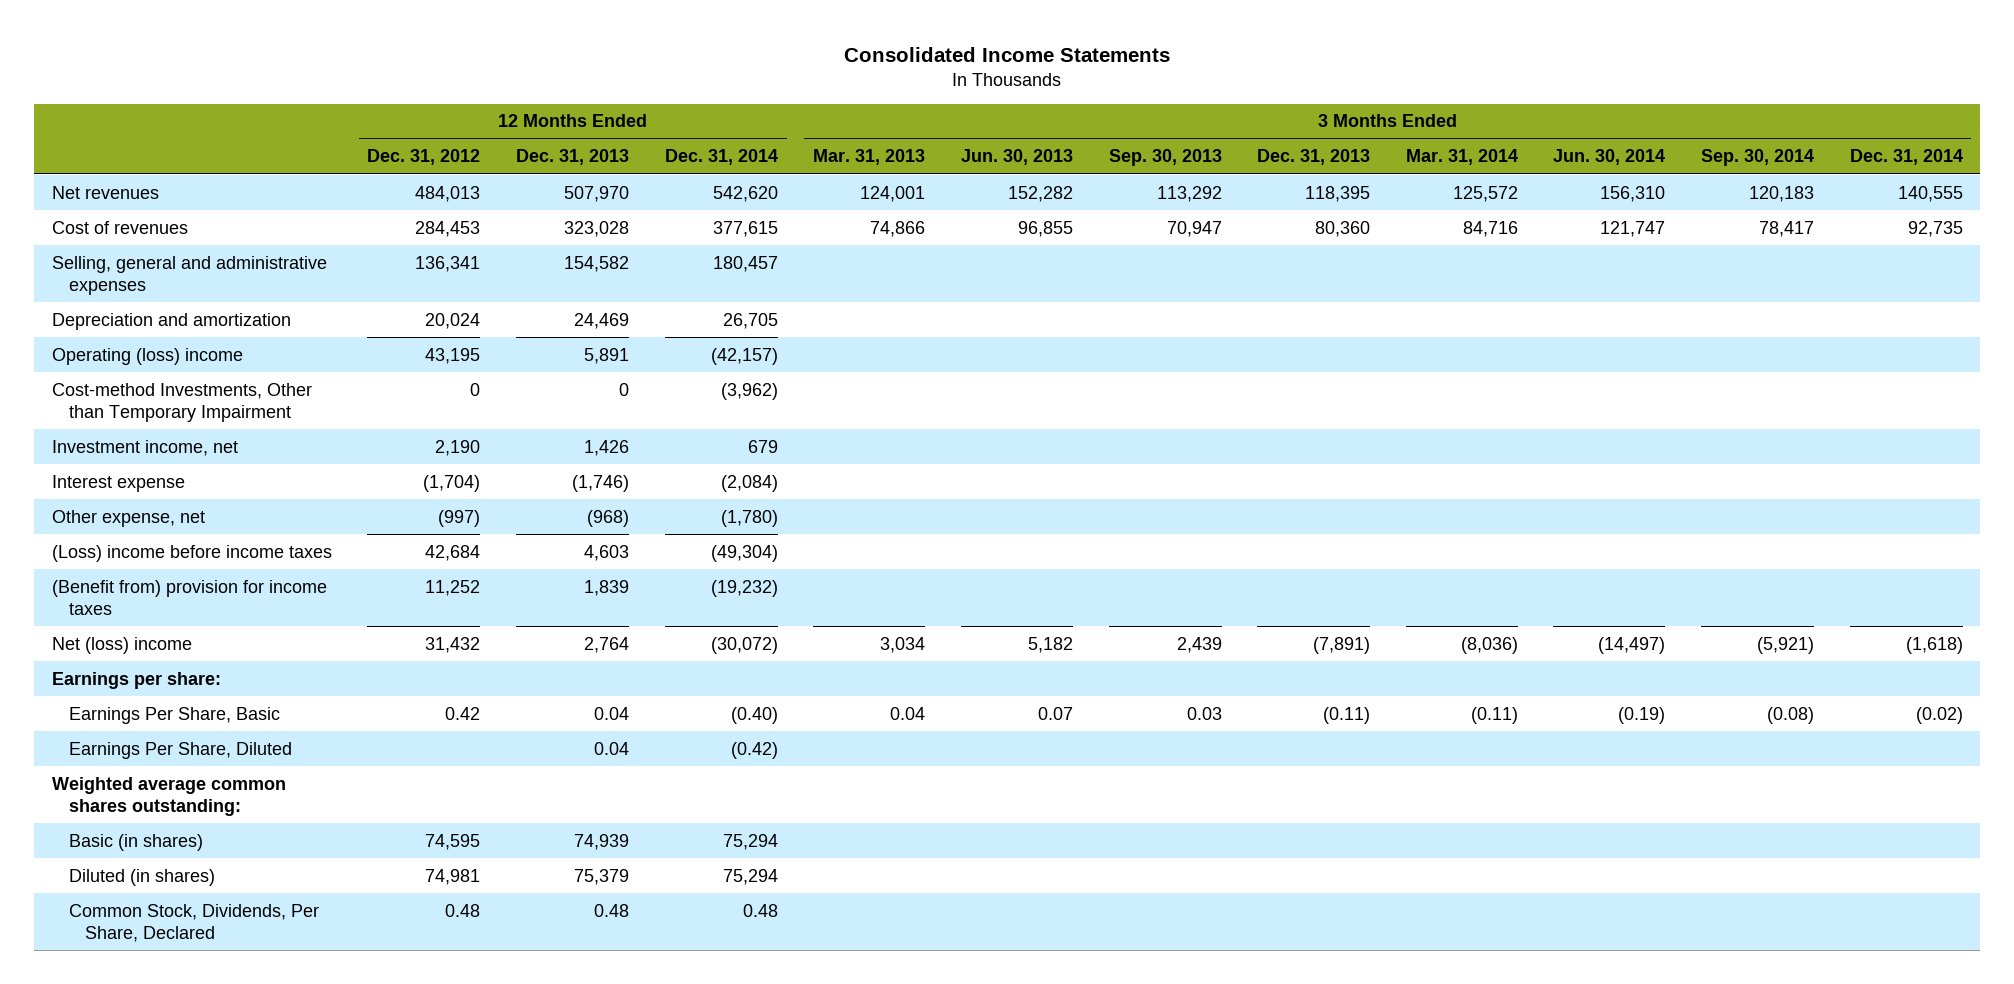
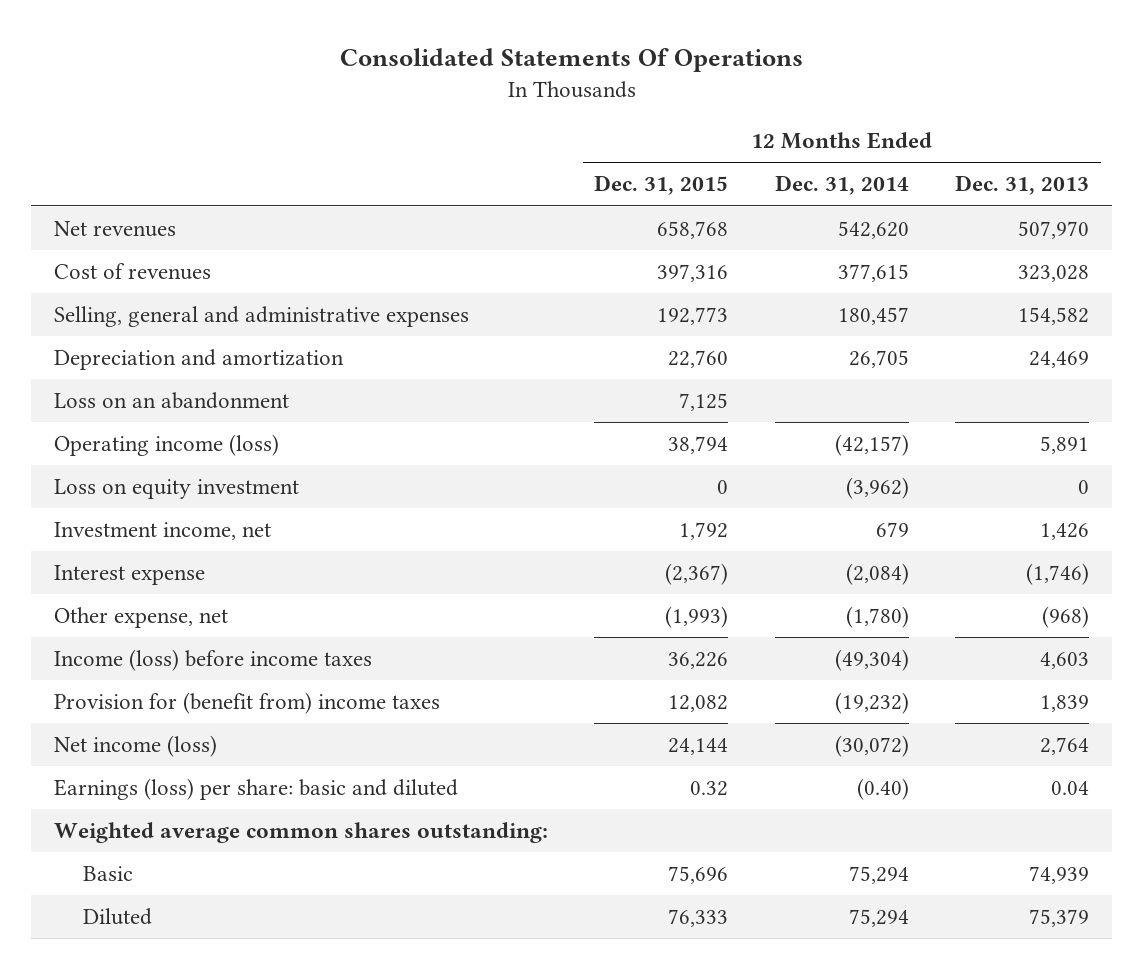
- Consolidated Income Statements
+ Consolidated Statements Of Operations
- | 12 Months Ended Dec. 31, 2012 | 12 Months Ended Dec. 31, 2013 | 12 Months Ended Dec. 31, 2014 | 3 Months Ended Mar. 31, 2013 | 3 Months Ended Jun. 30, 2013 | 3 Months Ended Sep. 30, 2013 | 3 Months Ended Dec. 31, 2013 | 3 Months Ended Mar. 31, 2014 | 3 Months Ended Jun. 30, 2014 | 3 Months Ended Sep. 30, 2014 | 3 Months Ended Dec. 31, 2014
+ | 12 Months Ended Dec. 31, 2015 | 12 Months Ended Dec. 31, 2014 | 12 Months Ended Dec. 31, 2013
- Operating (loss) income | 43,195 | 5,891 | (42,157) | | | | | | | |
- Cost-method Investments, Other than Temporary Impairment | 0 | 0 | (3,962) | | | | | | | |
+ Loss on an abandonment | 7,125 | |
+ Operating income (loss) | 38,794 | (42,157) | 5,891
+ Loss on equity investment | 0 | (3,962) | 0
- (Loss) income before income taxes | 42,684 | 4,603 | (49,304) | | | | | | | |
- (Benefit from) provision for income taxes | 11,252 | 1,839 | (19,232) | | | | | | | |
- Net (loss) income | 31,432 | 2,764 | (30,072) | 3,034 | 5,182 | 2,439 | (7,891) | (8,036) | (14,497) | (5,921) | (1,618)
- Earnings per share:
- Earnings Per Share, Basic | 0.42 | 0.04 | (0.40) | 0.04 | 0.07 | 0.03 | (0.11) | (0.11) | (0.19) | (0.08) | (0.02)
- Earnings Per Share, Diluted | | 0.04 | (0.42) | | | | | | | |
+ Income (loss) before income taxes | 36,226 | (49,304) | 4,603
+ Provision for (benefit from) income taxes | 12,082 | (19,232) | 1,839
+ Net income (loss) | 24,144 | (30,072) | 2,764
+ Earnings (loss) per share: basic and diluted | 0.32 | (0.40) | 0.04
- Basic (in shares) | 74,595 | 74,939 | 75,294 | | | | | | | |
- Diluted (in shares) | 74,981 | 75,379 | 75,294 | | | | | | | |
- Common Stock, Dividends, Per Share, Declared | 0.48 | 0.48 | 0.48 | | | | | | | |
+ Basic | 75,696 | 75,294 | 74,939
+ Diluted | 76,333 | 75,294 | 75,379

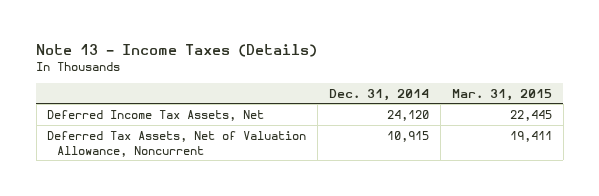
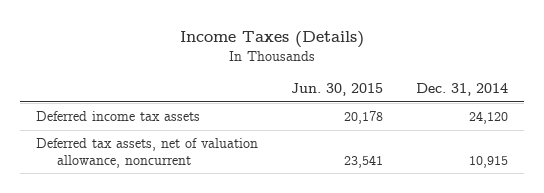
- Note 13 - Income Taxes (Details)
+ Income Taxes (Details)
- | Dec. 31, 2014 | Mar. 31, 2015
+ | Jun. 30, 2015 | Dec. 31, 2014
- Deferred Income Tax Assets, Net | 24,120 | 22,445
- Deferred Tax Assets, Net of Valuation Allowance, Noncurrent | 10,915 | 19,411
+ Deferred income tax assets | 20,178 | 24,120
+ Deferred tax assets, net of valuation allowance, noncurrent | 23,541 | 10,915

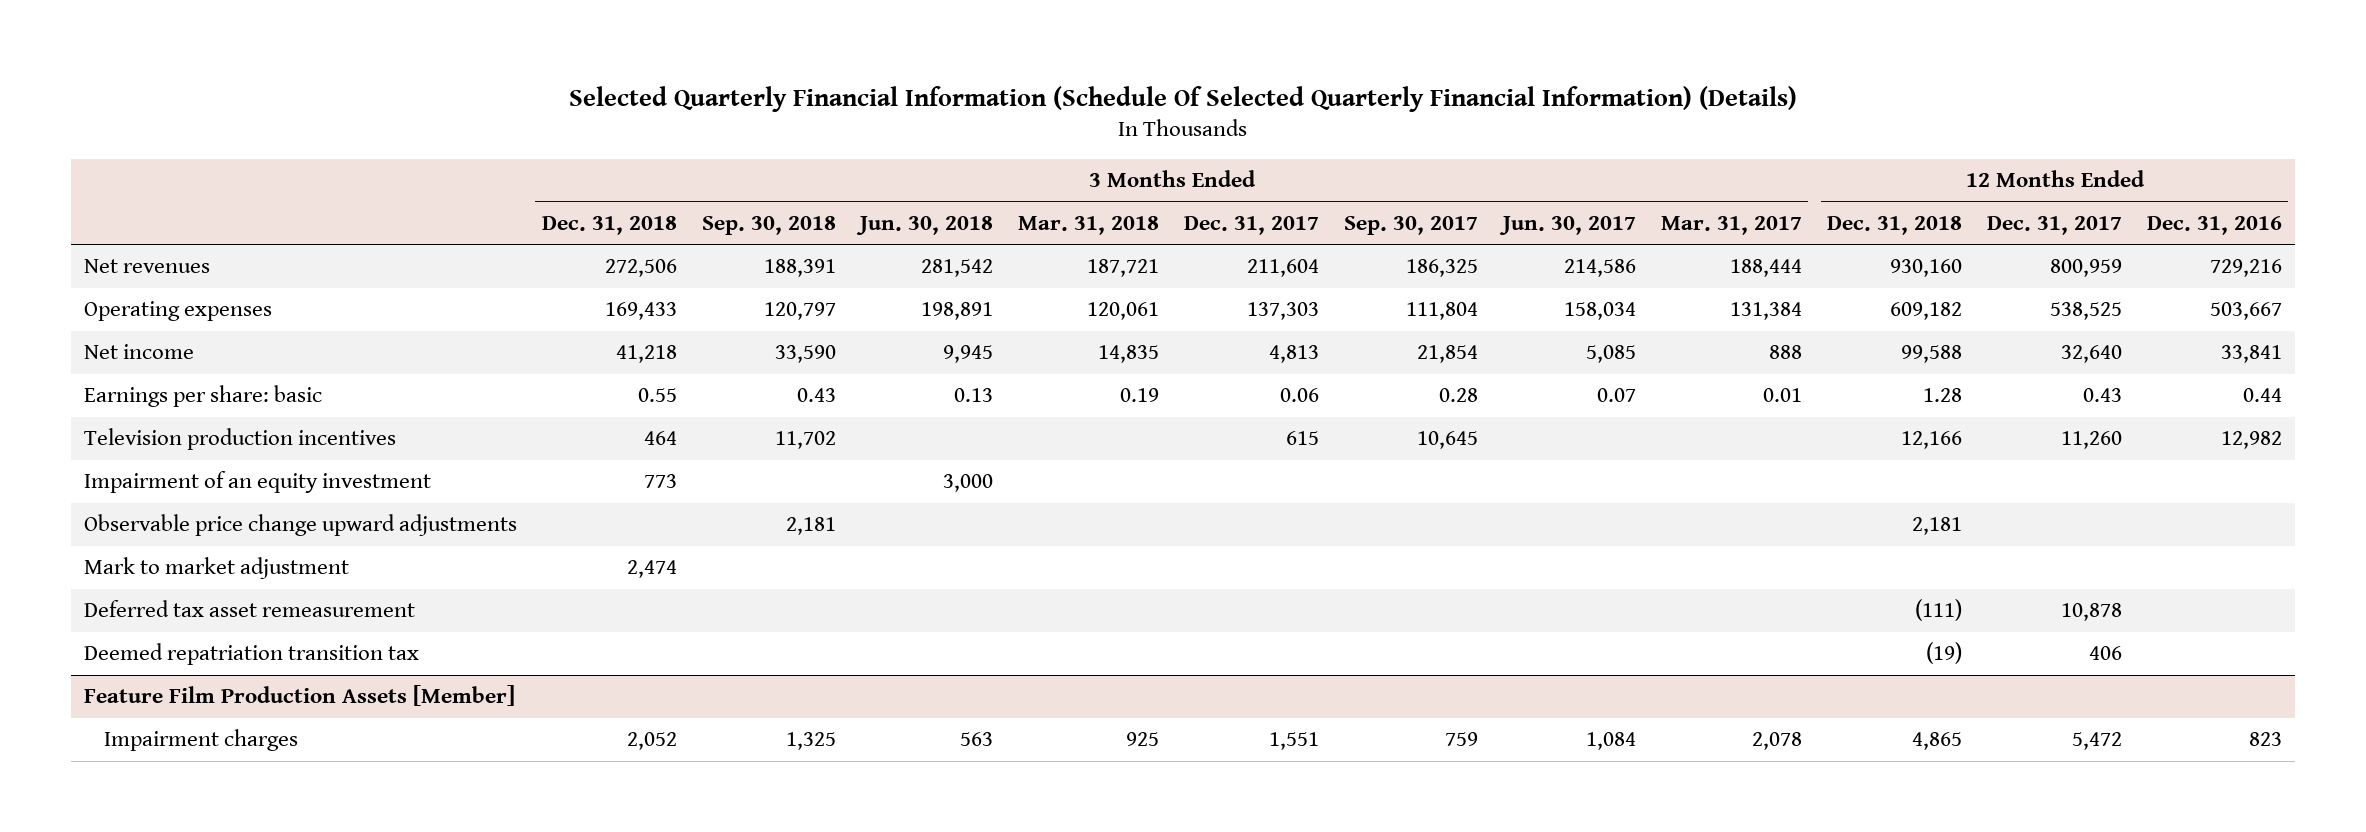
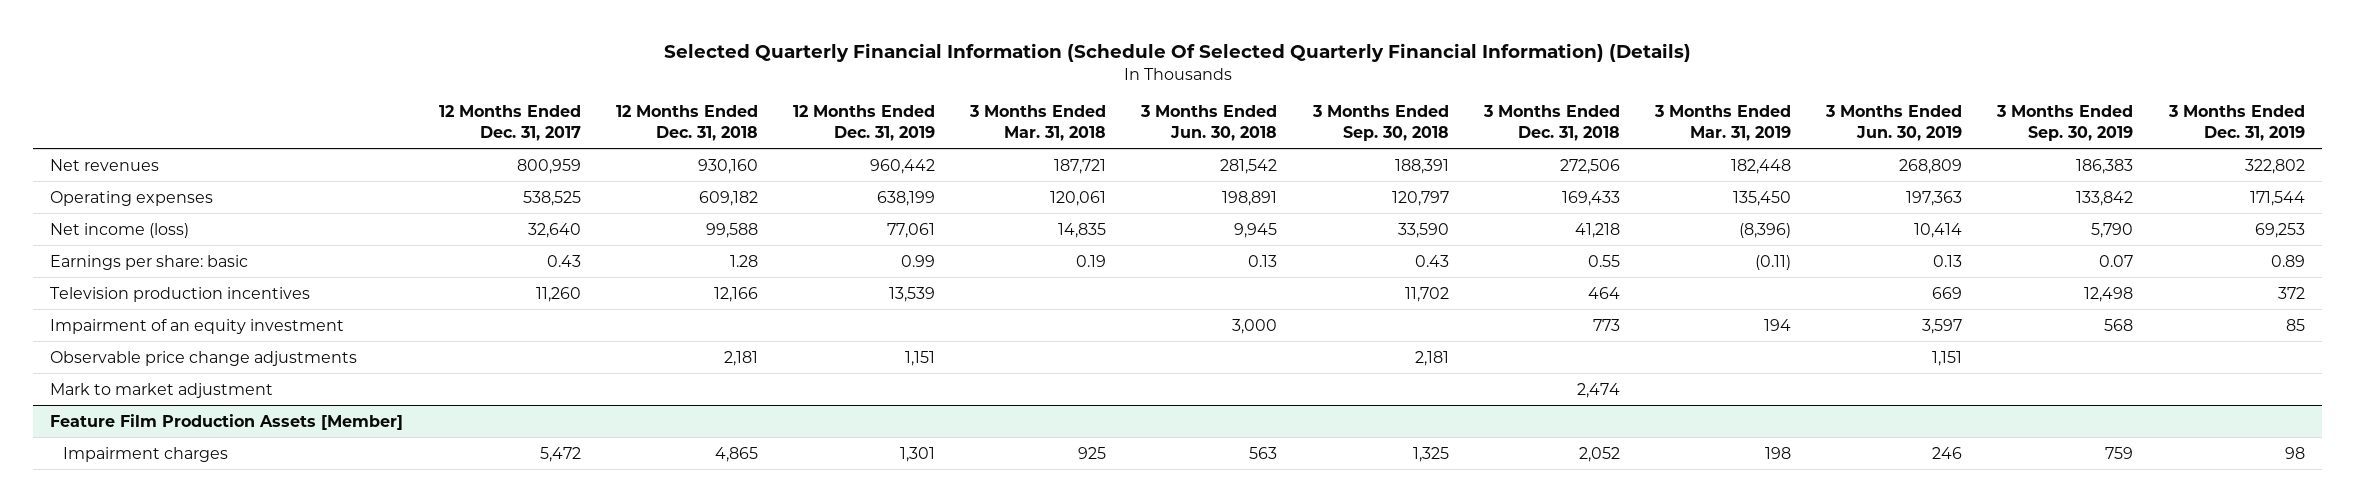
- | 3 Months Ended Dec. 31, 2018 | 3 Months Ended Sep. 30, 2018 | 3 Months Ended Jun. 30, 2018 | 3 Months Ended Mar. 31, 2018 | 3 Months Ended Dec. 31, 2017 | 3 Months Ended Sep. 30, 2017 | 3 Months Ended Jun. 30, 2017 | 3 Months Ended Mar. 31, 2017 | 12 Months Ended Dec. 31, 2018 | 12 Months Ended Dec. 31, 2017 | 12 Months Ended Dec. 31, 2016
+ | 12 Months Ended Dec. 31, 2017 | 12 Months Ended Dec. 31, 2018 | 12 Months Ended Dec. 31, 2019 | 3 Months Ended Mar. 31, 2018 | 3 Months Ended Jun. 30, 2018 | 3 Months Ended Sep. 30, 2018 | 3 Months Ended Dec. 31, 2018 | 3 Months Ended Mar. 31, 2019 | 3 Months Ended Jun. 30, 2019 | 3 Months Ended Sep. 30, 2019 | 3 Months Ended Dec. 31, 2019
- Net income | 41,218 | 33,590 | 9,945 | 14,835 | 4,813 | 21,854 | 5,085 | 888 | 99,588 | 32,640 | 33,841
+ Net income (loss) | 32,640 | 99,588 | 77,061 | 14,835 | 9,945 | 33,590 | 41,218 | (8,396) | 10,414 | 5,790 | 69,253
- Observable price change upward adjustments | | 2,181 | | | | | | | 2,181 | |
+ Observable price change adjustments | | 2,181 | 1,151 | | | 2,181 | | | 1,151 | |
- Deferred tax asset remeasurement | | | | | | | | | (111) | 10,878 |
- Deemed repatriation transition tax | | | | | | | | | (19) | 406 |

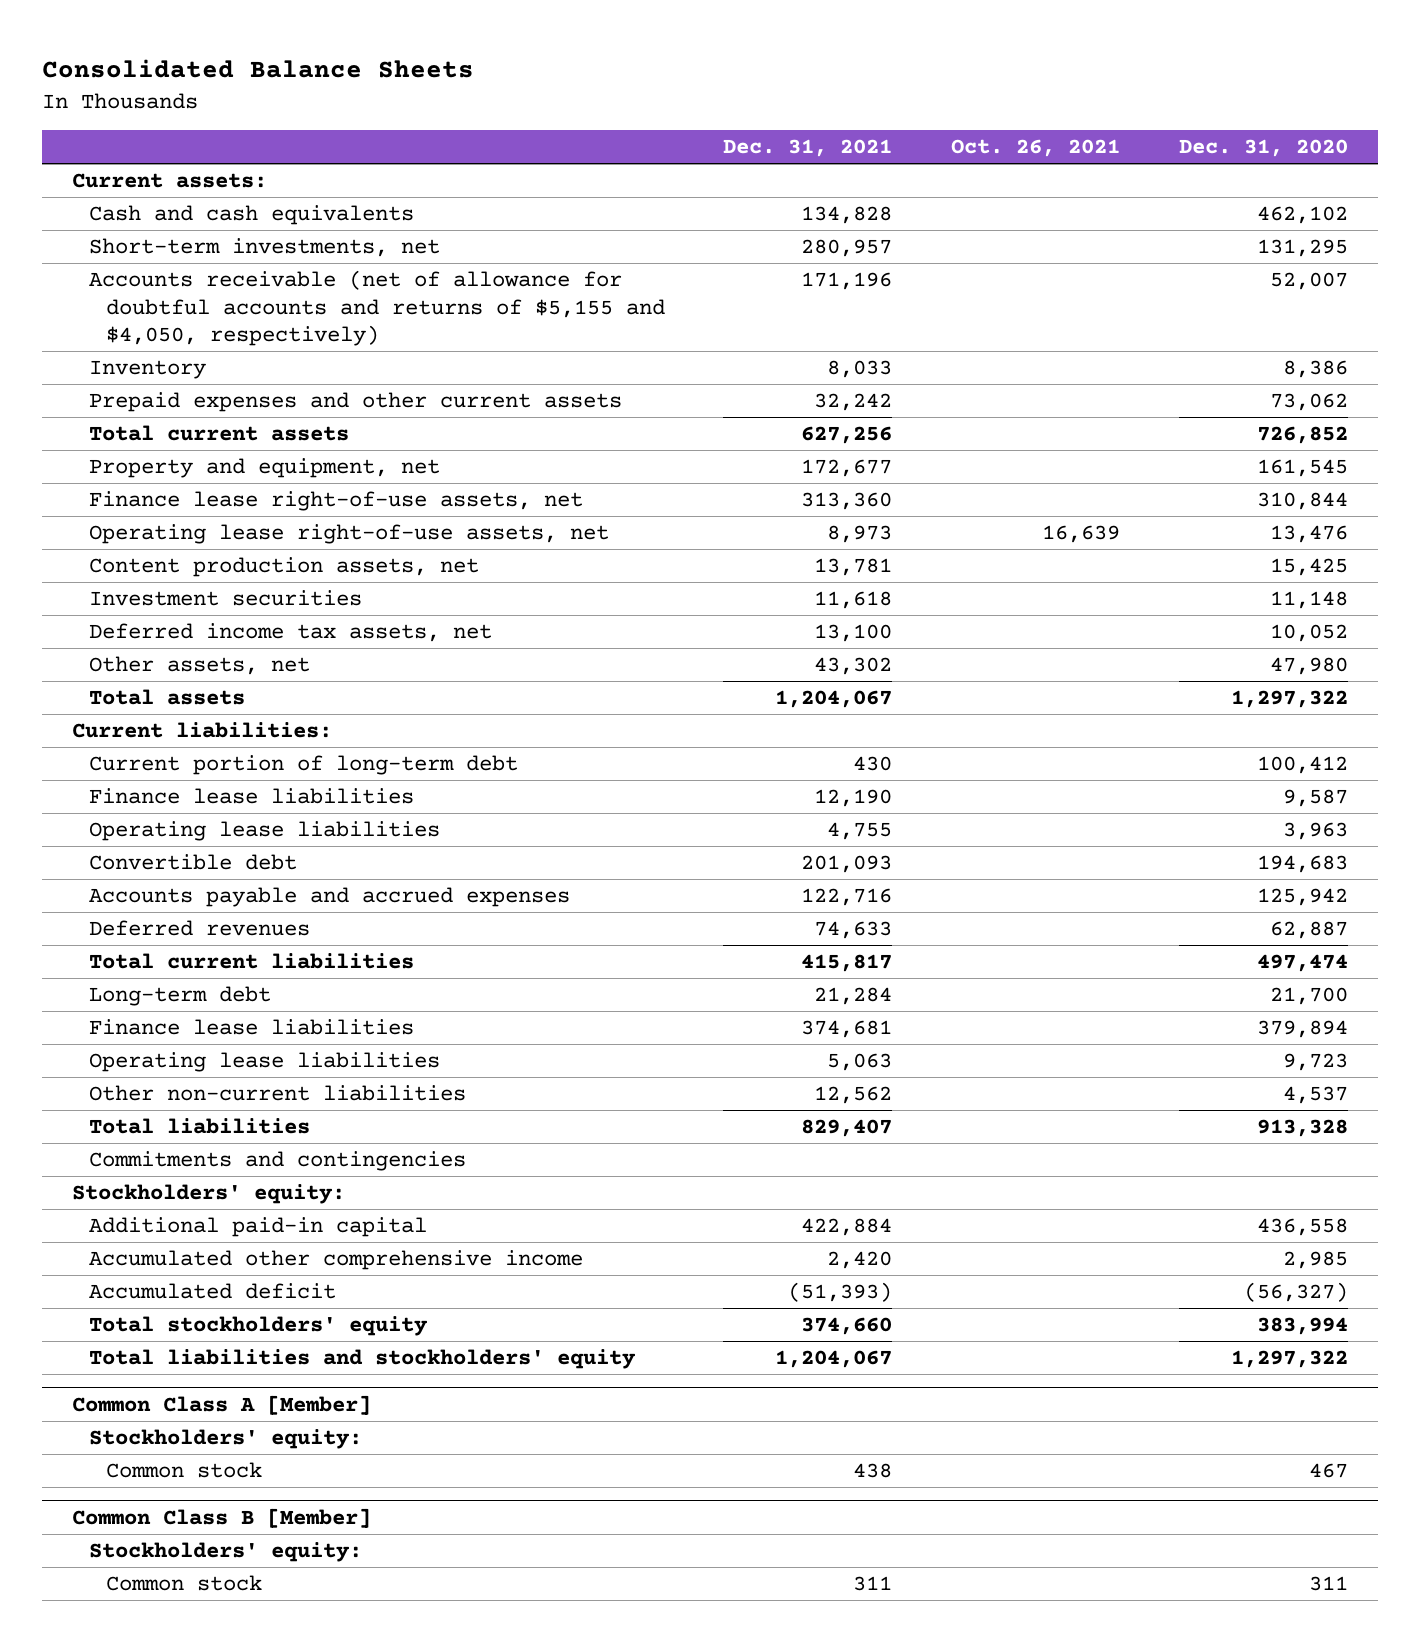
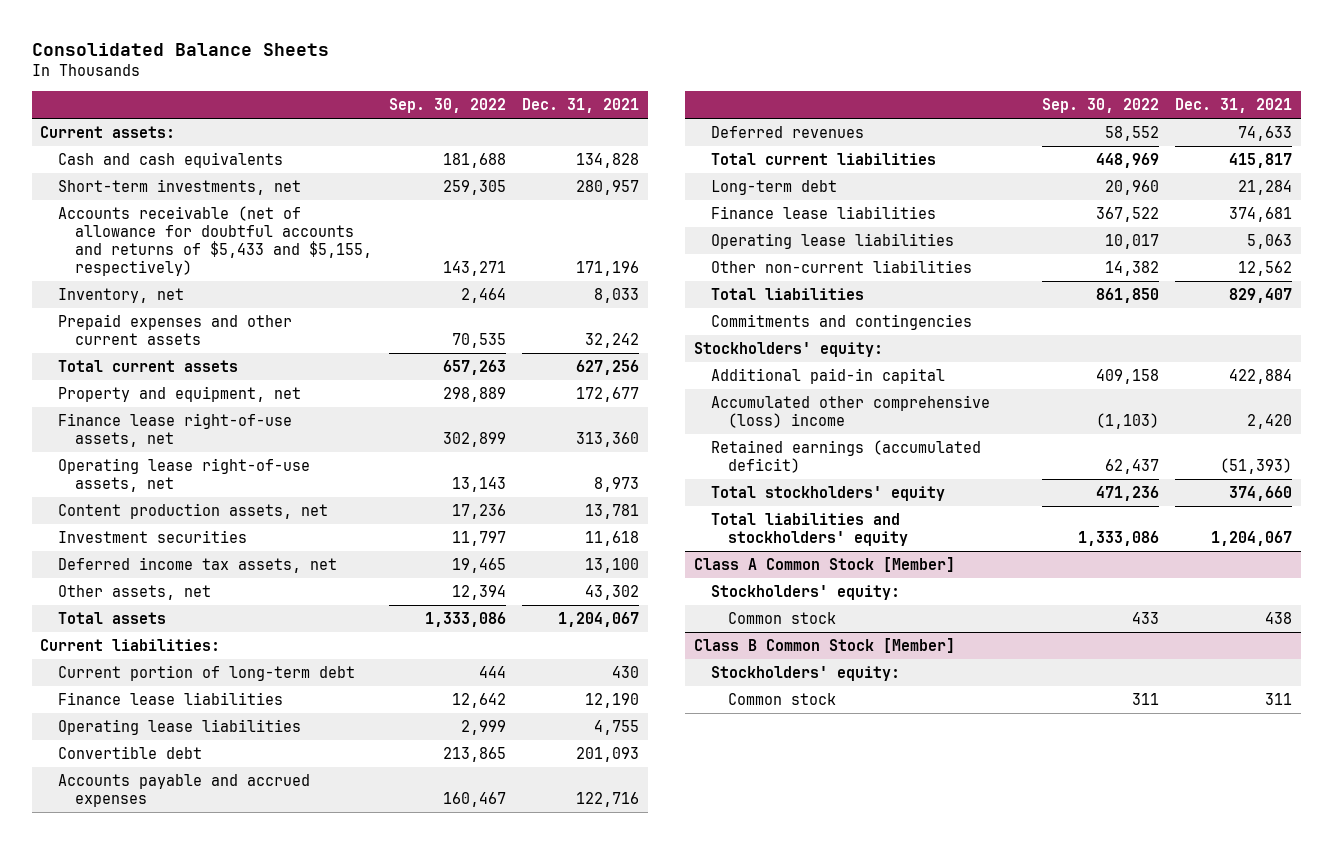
- | Dec. 31, 2021 | Oct. 26, 2021 | Dec. 31, 2020
+ | Sep. 30, 2022 | Dec. 31, 2021
- Accounts receivable (net of allowance for doubtful accounts and returns of $5,155 and $4,050, respectively) | 171,196 | | 52,007
- Inventory | 8,033 | | 8,386
+ Accounts receivable (net of allowance for doubtful accounts and returns of $5,433 and $5,155, respectively) | 143,271 | 171,196
+ Inventory, net | 2,464 | 8,033
- Accumulated other comprehensive income | 2,420 | | 2,985
- Accumulated deficit | (51,393) | | (56,327)
+ Accumulated other comprehensive (loss) income | (1,103) | 2,420
+ Retained earnings (accumulated deficit) | 62,437 | (51,393)
- Common Class A [Member]
+ Class A Common Stock [Member]
- Common Class B [Member]
+ Class B Common Stock [Member]

